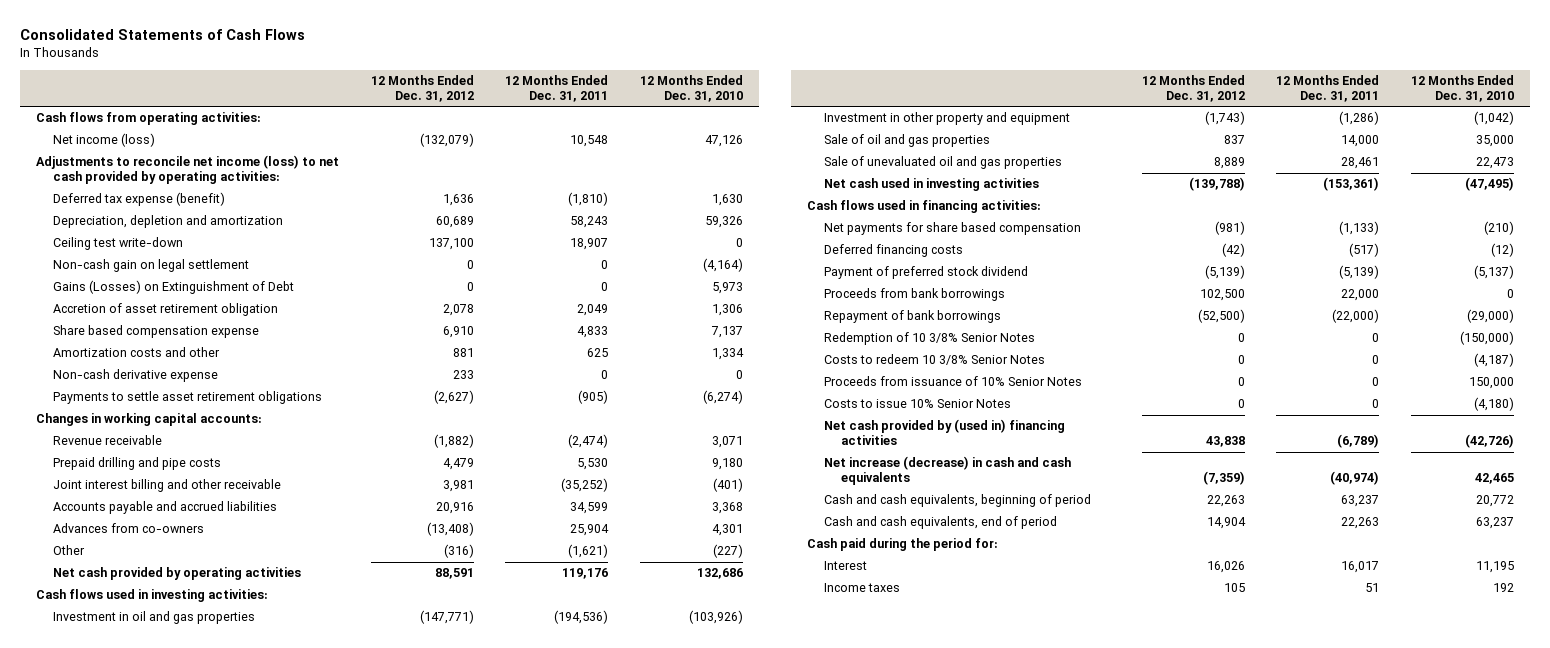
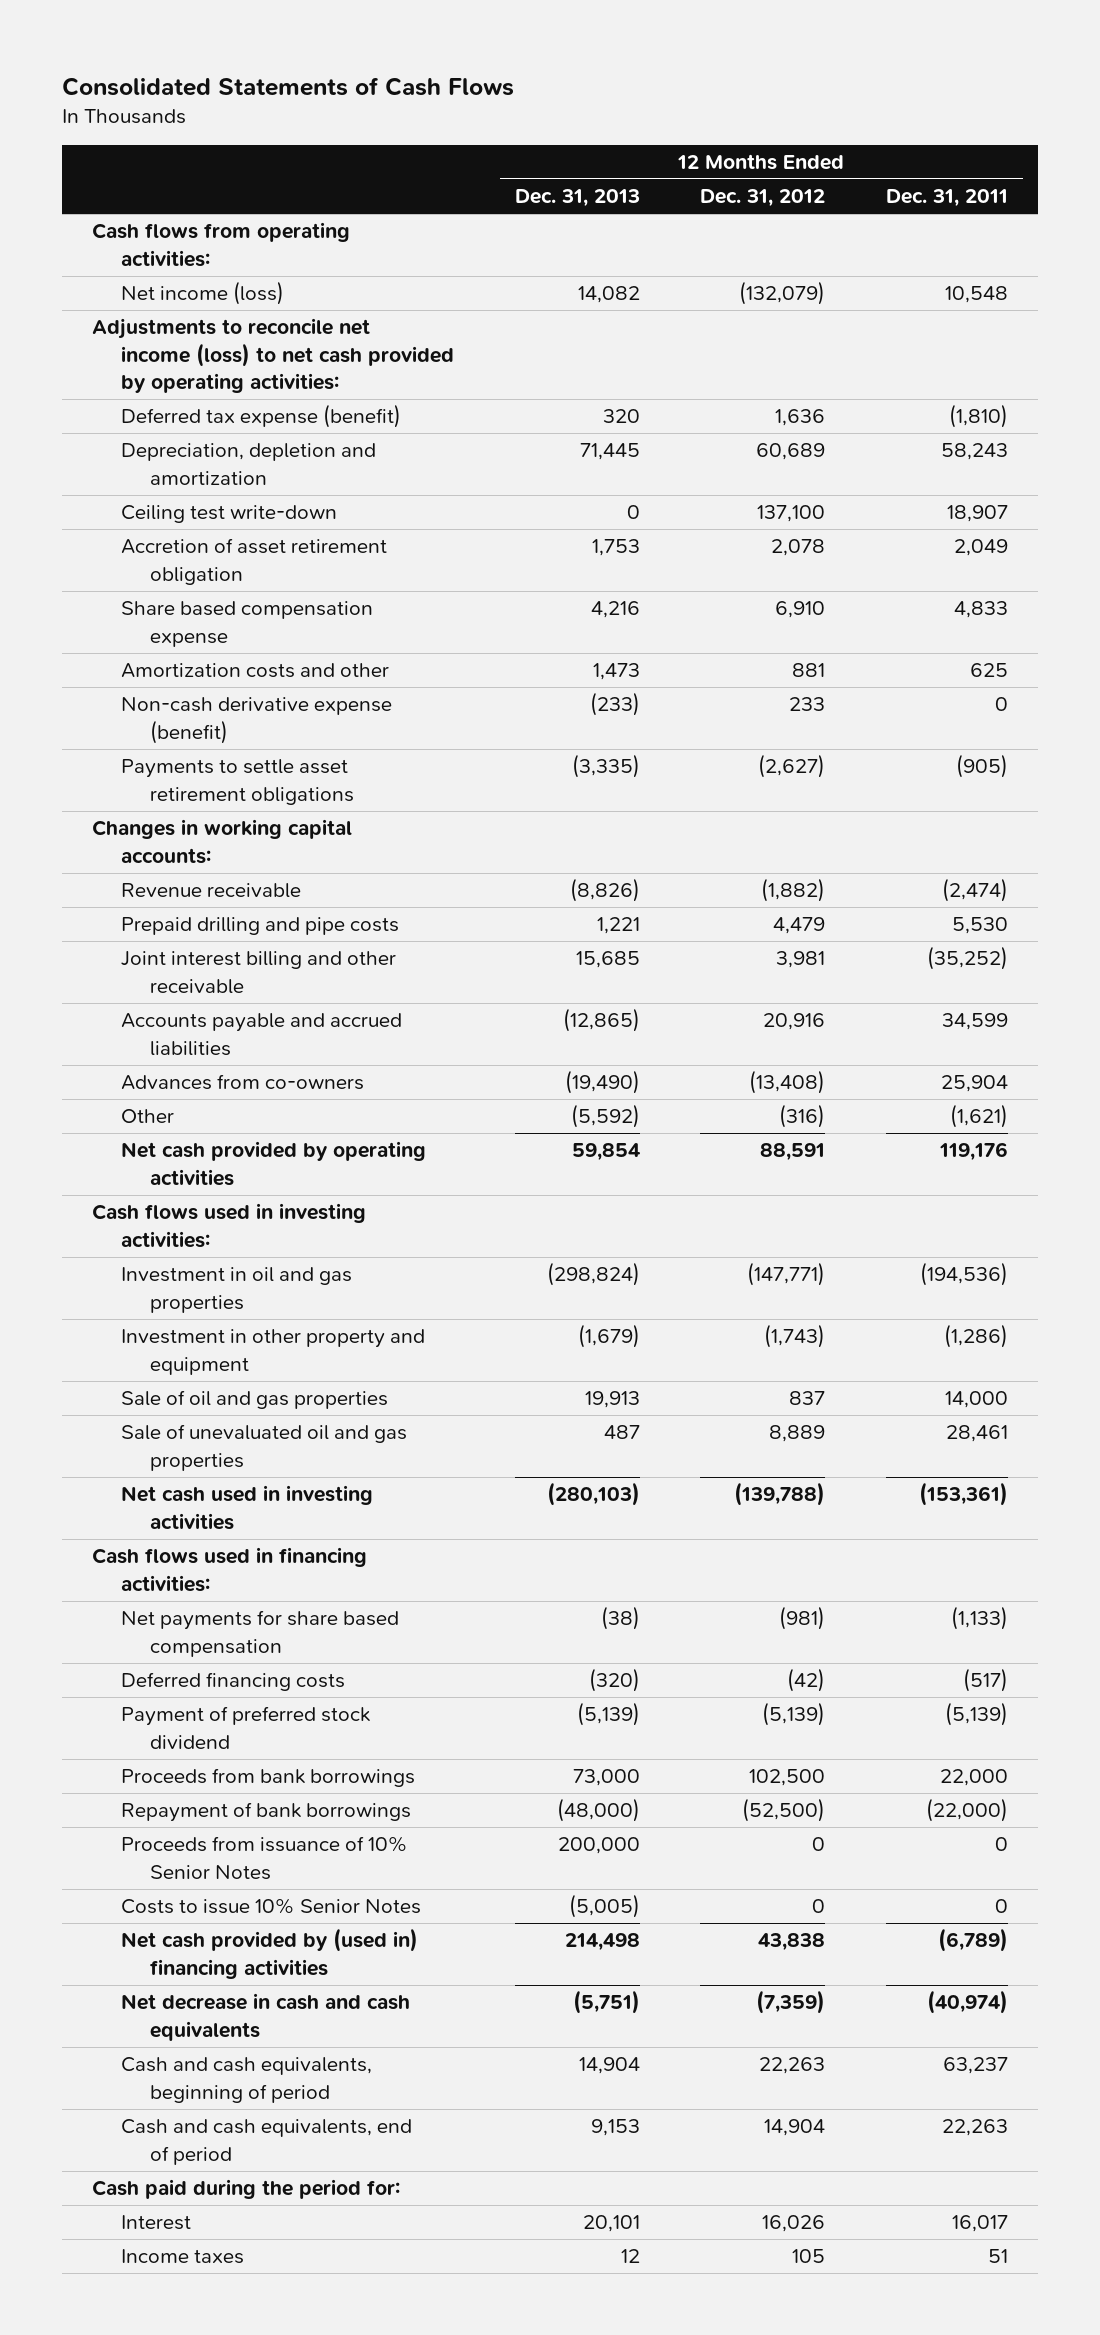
- | 12 Months Ended Dec. 31, 2012 | 12 Months Ended Dec. 31, 2011 | 12 Months Ended Dec. 31, 2010
+ | 12 Months Ended Dec. 31, 2013 | 12 Months Ended Dec. 31, 2012 | 12 Months Ended Dec. 31, 2011
- Non-cash gain on legal settlement | 0 | 0 | (4,164)
- Gains (Losses) on Extinguishment of Debt | 0 | 0 | 5,973
- Non-cash derivative expense | 233 | 0 | 0
+ Non-cash derivative expense (benefit) | (233) | 233 | 0
- Redemption of 10 3/8% Senior Notes | 0 | 0 | (150,000)
- Costs to redeem 10 3/8% Senior Notes | 0 | 0 | (4,187)
- Net increase (decrease) in cash and cash equivalents | (7,359) | (40,974) | 42,465
+ Net decrease in cash and cash equivalents | (5,751) | (7,359) | (40,974)

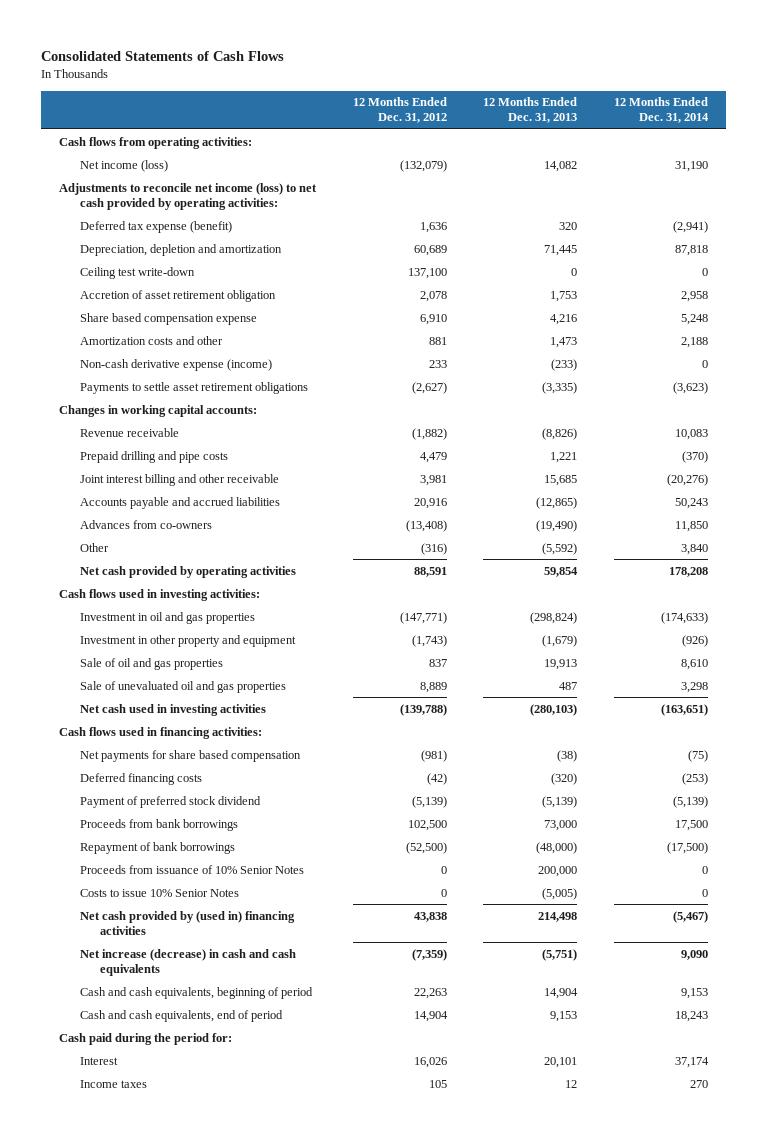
- | 12 Months Ended Dec. 31, 2013 | 12 Months Ended Dec. 31, 2012 | 12 Months Ended Dec. 31, 2011
+ | 12 Months Ended Dec. 31, 2012 | 12 Months Ended Dec. 31, 2013 | 12 Months Ended Dec. 31, 2014
- Non-cash derivative expense (benefit) | (233) | 233 | 0
+ Non-cash derivative expense (income) | 233 | (233) | 0
- Net decrease in cash and cash equivalents | (5,751) | (7,359) | (40,974)
+ Net increase (decrease) in cash and cash equivalents | (7,359) | (5,751) | 9,090

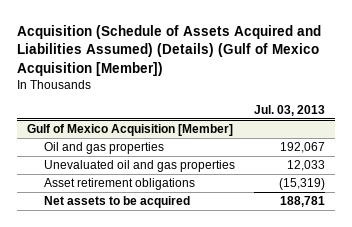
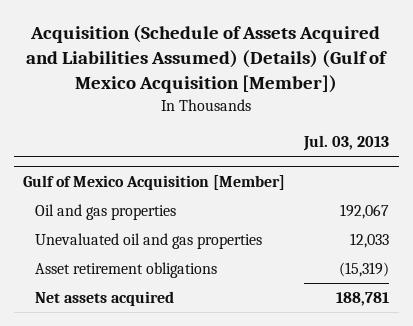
@ Gulf of Mexico Acquisition [Member]
- Net assets to be acquired | 188,781
+ Net assets acquired | 188,781

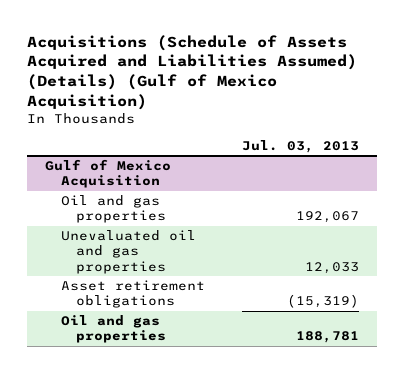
- Acquisition (Schedule of Assets Acquired and Liabilities Assumed) (Details) (Gulf of Mexico Acquisition [Member])
+ Acquisitions (Schedule of Assets Acquired and Liabilities Assumed) (Details) (Gulf of Mexico Acquisition)
- Gulf of Mexico Acquisition [Member]
+ Gulf of Mexico Acquisition
- Net assets acquired | 188,781
+ Oil and gas properties | 188,781

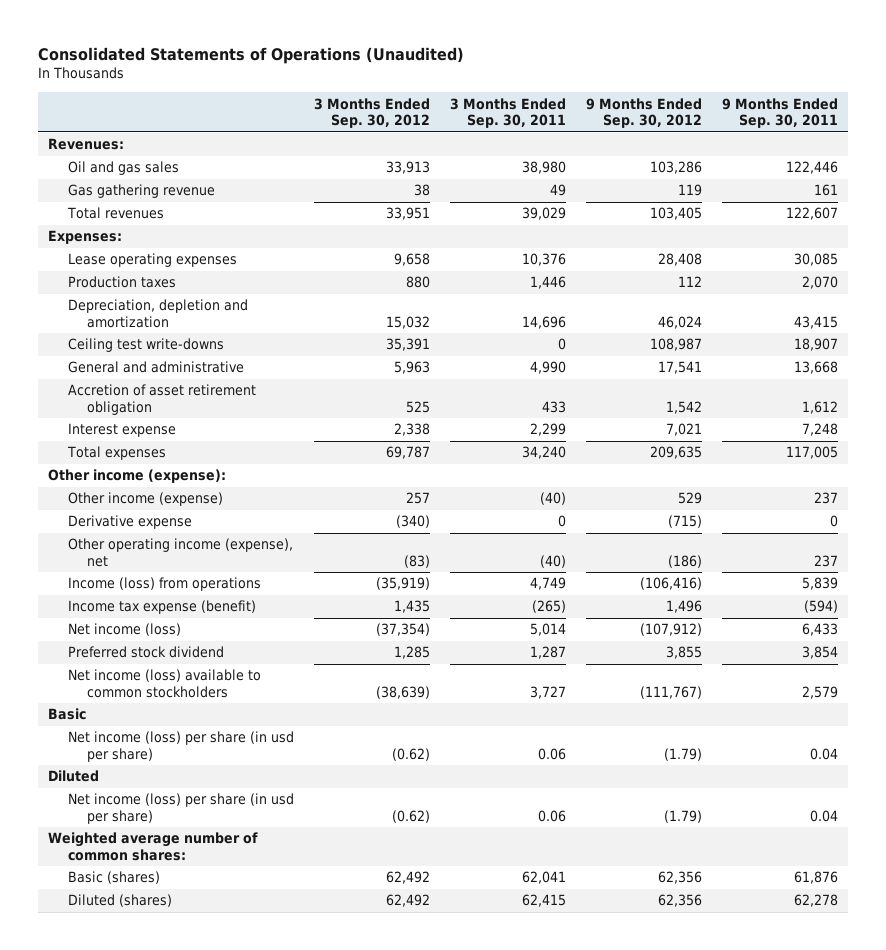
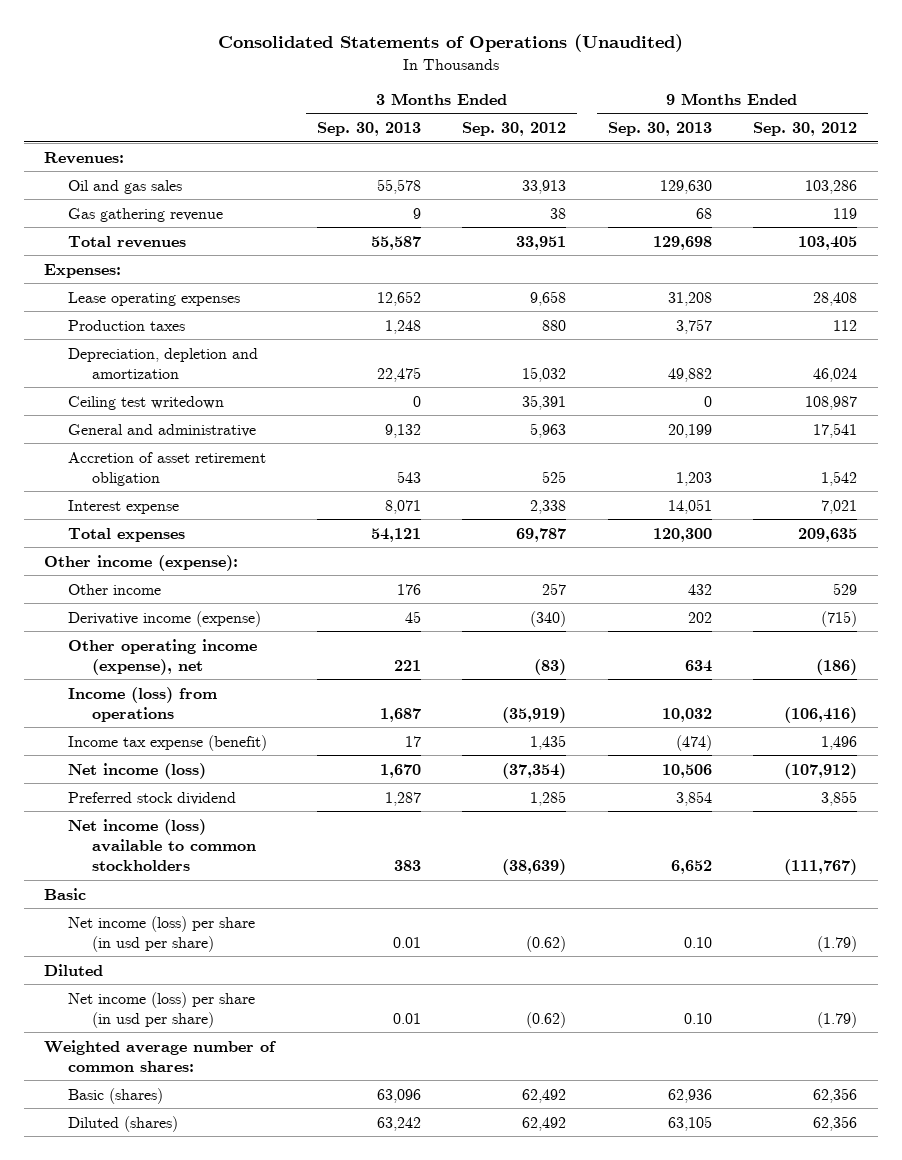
- | 3 Months Ended Sep. 30, 2012 | 3 Months Ended Sep. 30, 2011 | 9 Months Ended Sep. 30, 2012 | 9 Months Ended Sep. 30, 2011
+ | 3 Months Ended Sep. 30, 2013 | 3 Months Ended Sep. 30, 2012 | 9 Months Ended Sep. 30, 2013 | 9 Months Ended Sep. 30, 2012
- Ceiling test write-downs | 35,391 | 0 | 108,987 | 18,907
+ Ceiling test writedown | 0 | 35,391 | 0 | 108,987
- Other income (expense) | 257 | (40) | 529 | 237
- Derivative expense | (340) | 0 | (715) | 0
+ Other income | 176 | 257 | 432 | 529
+ Derivative income (expense) | 45 | (340) | 202 | (715)

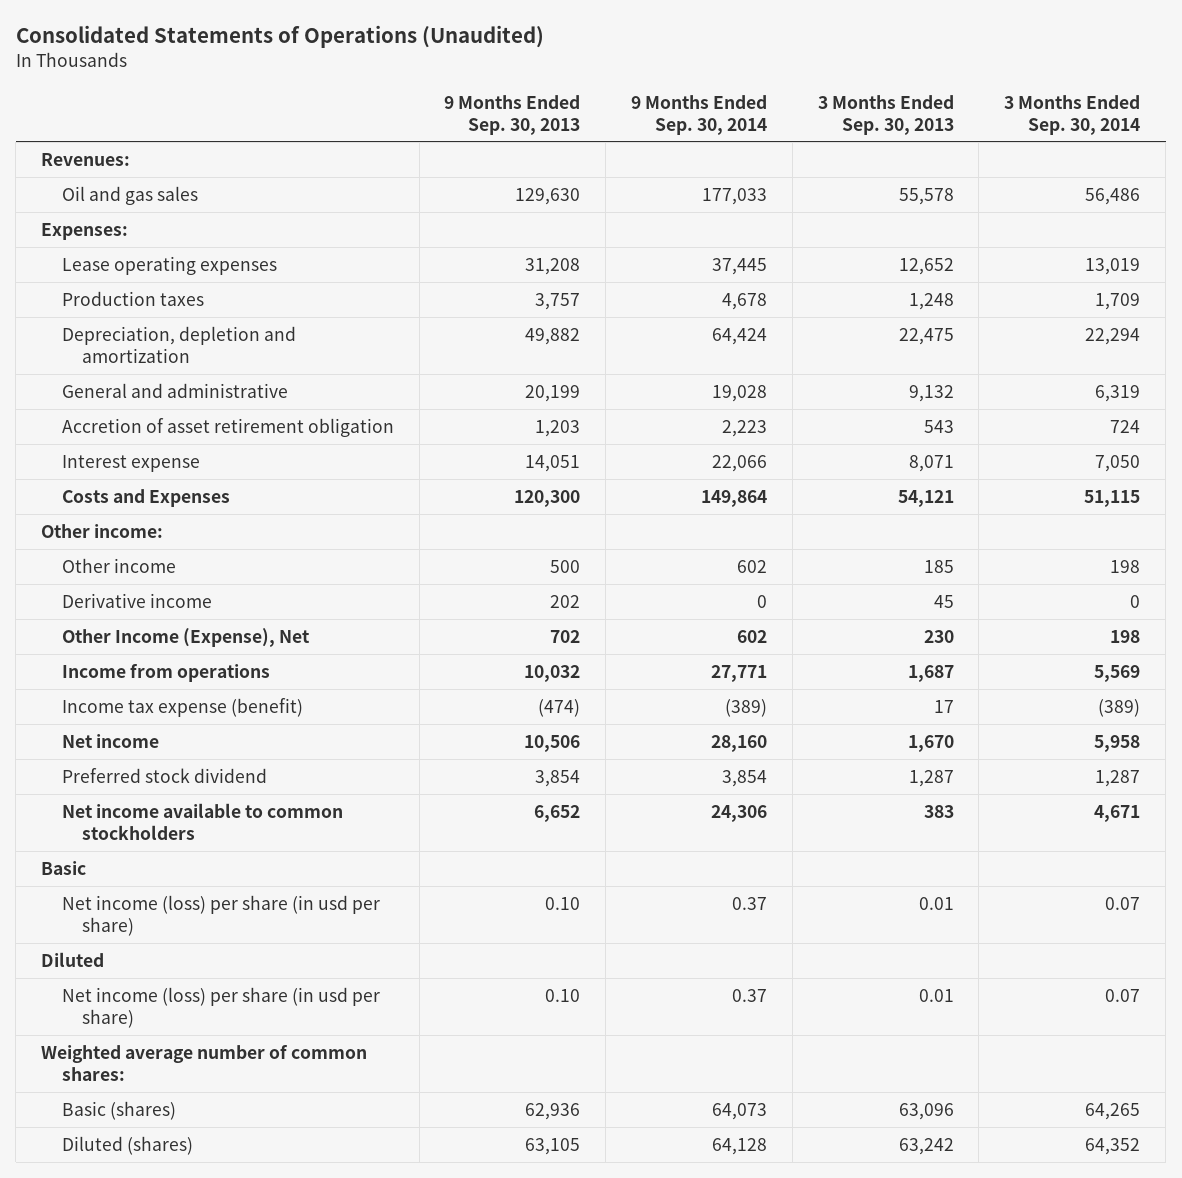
- | 3 Months Ended Sep. 30, 2013 | 3 Months Ended Sep. 30, 2012 | 9 Months Ended Sep. 30, 2013 | 9 Months Ended Sep. 30, 2012
+ | 9 Months Ended Sep. 30, 2013 | 9 Months Ended Sep. 30, 2014 | 3 Months Ended Sep. 30, 2013 | 3 Months Ended Sep. 30, 2014
- Gas gathering revenue | 9 | 38 | 68 | 119
- Total revenues | 55,587 | 33,951 | 129,698 | 103,405
- Ceiling test writedown | 0 | 35,391 | 0 | 108,987
- Total expenses | 54,121 | 69,787 | 120,300 | 209,635
- Other income (expense):
- Other income | 176 | 257 | 432 | 529
- Derivative income (expense) | 45 | (340) | 202 | (715)
- Other operating income (expense), net | 221 | (83) | 634 | (186)
- Income (loss) from operations | 1,687 | (35,919) | 10,032 | (106,416)
+ Costs and Expenses | 120,300 | 149,864 | 54,121 | 51,115
+ Other income:
+ Other income | 500 | 602 | 185 | 198
+ Derivative income | 202 | 0 | 45 | 0
+ Other Income (Expense), Net | 702 | 602 | 230 | 198
+ Income from operations | 10,032 | 27,771 | 1,687 | 5,569
- Net income (loss) | 1,670 | (37,354) | 10,506 | (107,912)
+ Net income | 10,506 | 28,160 | 1,670 | 5,958
- Net income (loss) available to common stockholders | 383 | (38,639) | 6,652 | (111,767)
+ Net income available to common stockholders | 6,652 | 24,306 | 383 | 4,671

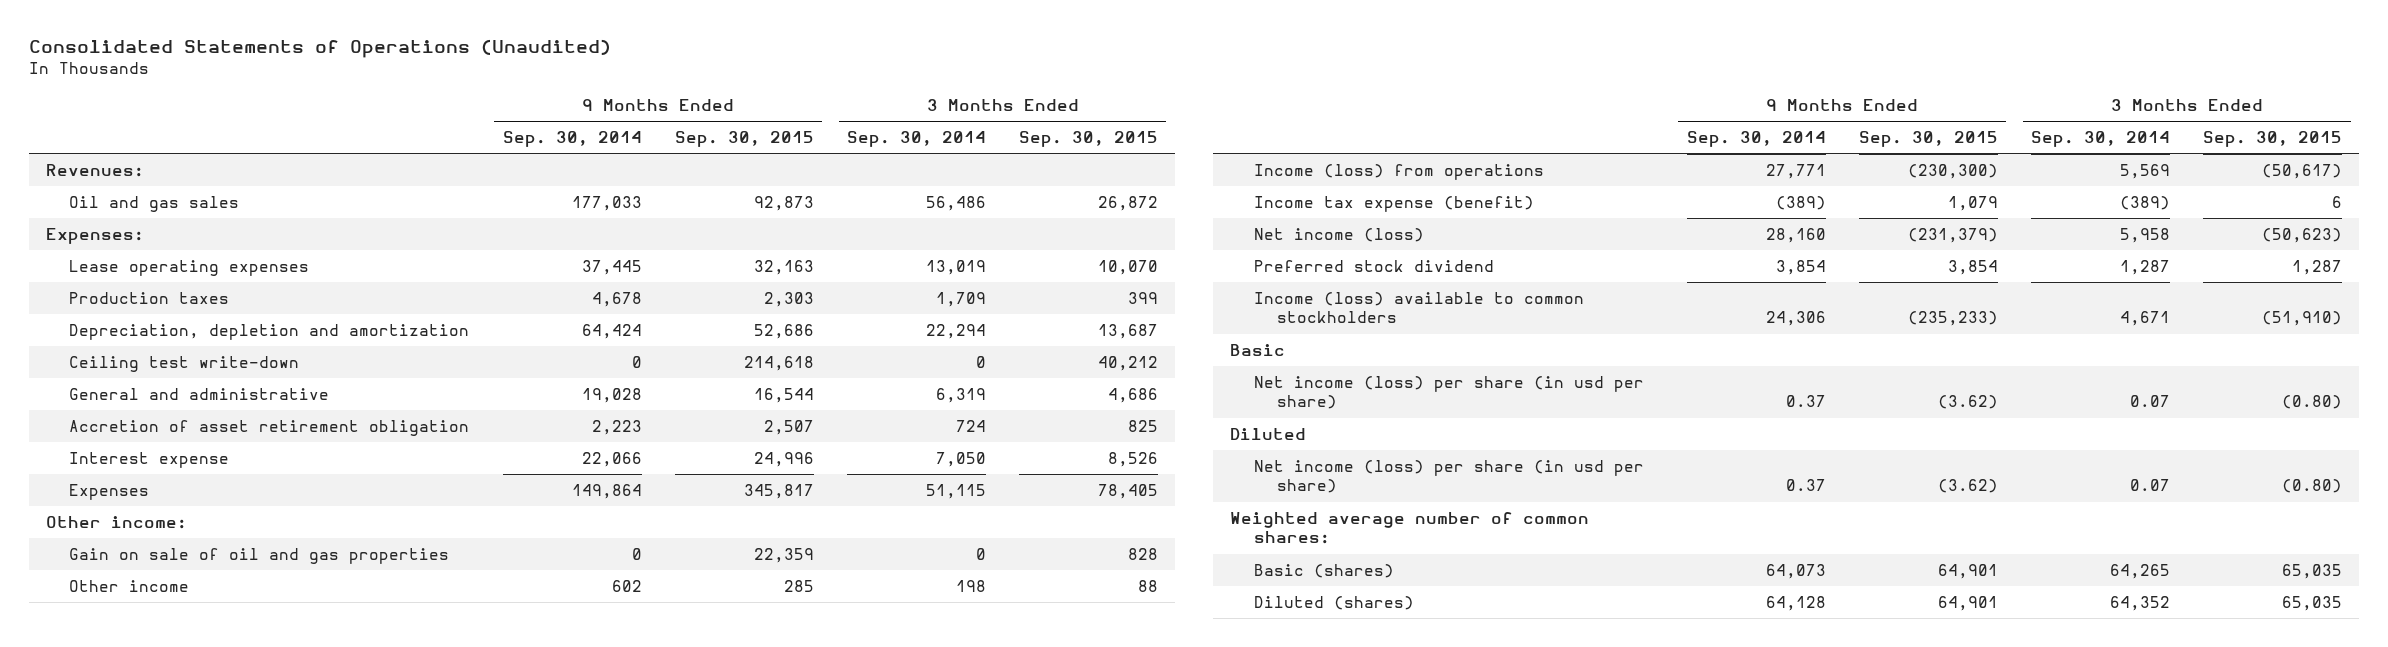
- | 9 Months Ended Sep. 30, 2013 | 9 Months Ended Sep. 30, 2014 | 3 Months Ended Sep. 30, 2013 | 3 Months Ended Sep. 30, 2014
+ | 9 Months Ended Sep. 30, 2014 | 9 Months Ended Sep. 30, 2015 | 3 Months Ended Sep. 30, 2014 | 3 Months Ended Sep. 30, 2015
+ Ceiling test write-down | 0 | 214,618 | 0 | 40,212
- Costs and Expenses | 120,300 | 149,864 | 54,121 | 51,115
+ Expenses | 149,864 | 345,817 | 51,115 | 78,405
+ Gain on sale of oil and gas properties | 0 | 22,359 | 0 | 828
- Derivative income | 202 | 0 | 45 | 0
- Other Income (Expense), Net | 702 | 602 | 230 | 198
- Income from operations | 10,032 | 27,771 | 1,687 | 5,569
+ Income (loss) from operations | 27,771 | (230,300) | 5,569 | (50,617)
- Net income | 10,506 | 28,160 | 1,670 | 5,958
+ Net income (loss) | 28,160 | (231,379) | 5,958 | (50,623)
- Net income available to common stockholders | 6,652 | 24,306 | 383 | 4,671
+ Income (loss) available to common stockholders | 24,306 | (235,233) | 4,671 | (51,910)

